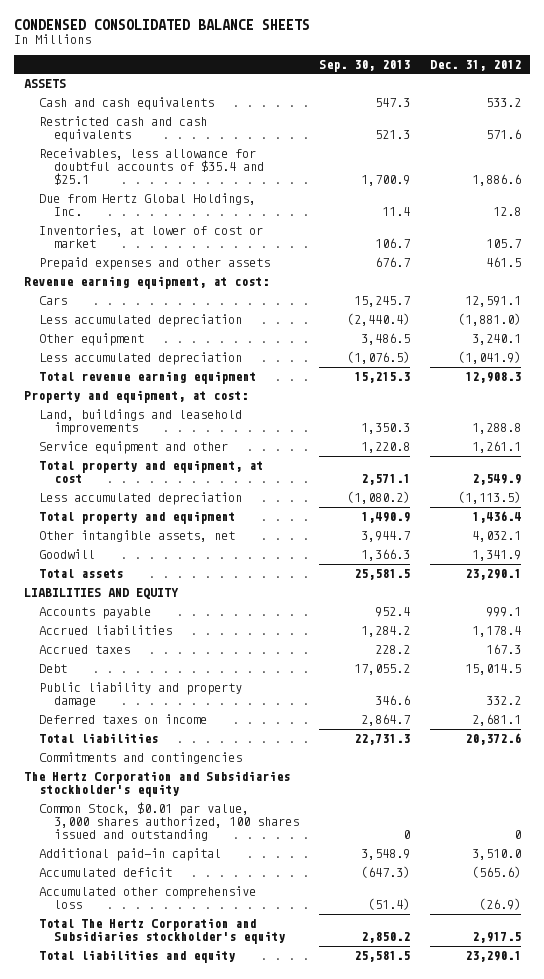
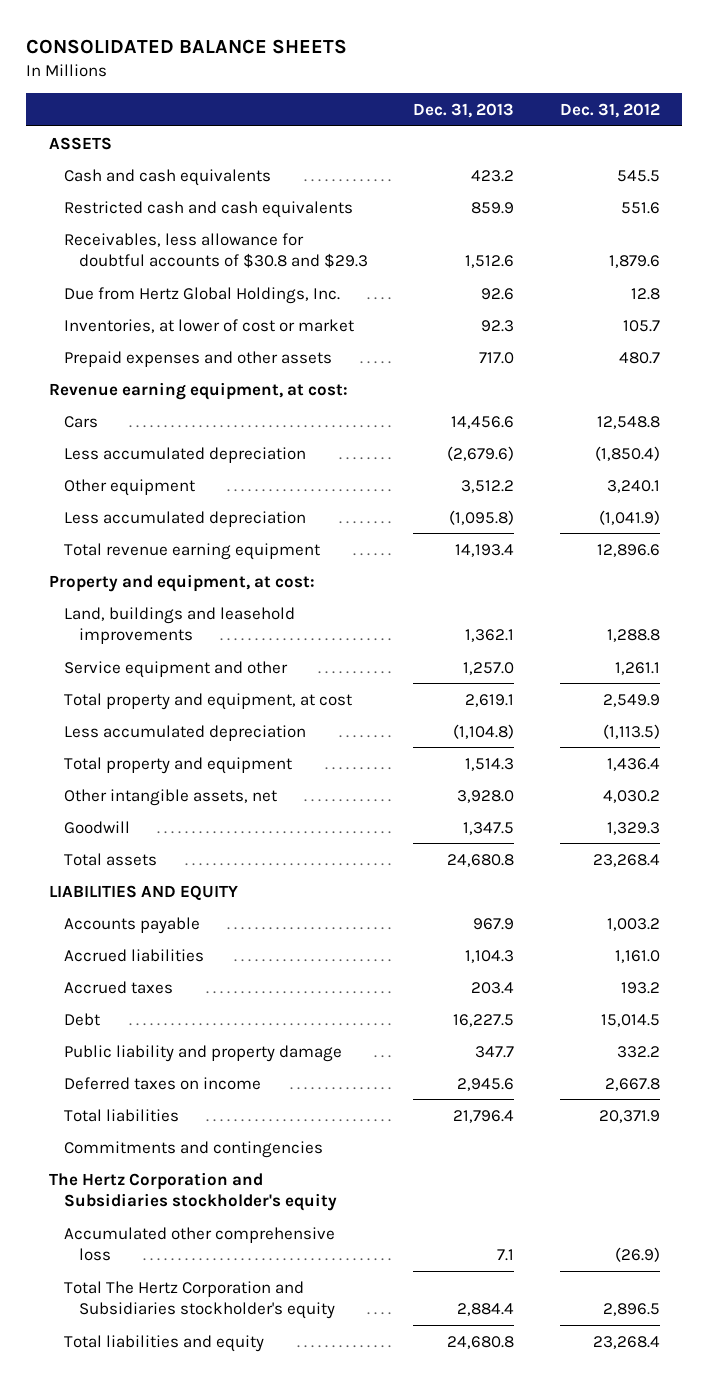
- CONDENSED CONSOLIDATED BALANCE SHEETS
+ CONSOLIDATED BALANCE SHEETS
- | Sep. 30, 2013 | Dec. 31, 2012
+ | Dec. 31, 2013 | Dec. 31, 2012
- Cash and cash equivalents | 547.3 | 533.2
- Restricted cash and cash equivalents | 521.3 | 571.6
- Receivables, less allowance for doubtful accounts of $35.4 and $25.1 | 1,700.9 | 1,886.6
+ Cash and cash equivalents | 423.2 | 545.5
+ Restricted cash and cash equivalents | 859.9 | 551.6
+ Receivables, less allowance for doubtful accounts of $30.8 and $29.3 | 1,512.6 | 1,879.6
- Prepaid expenses and other assets | 676.7 | 461.5
+ Prepaid expenses and other assets | 717.0 | 480.7
- Cars | 15,245.7 | 12,591.1
- Less accumulated depreciation | (2,440.4) | (1,881.0)
+ Cars | 14,456.6 | 12,548.8
+ Less accumulated depreciation | (2,679.6) | (1,850.4)
- Total revenue earning equipment | 15,215.3 | 12,908.3
+ Total revenue earning equipment | 14,193.4 | 12,896.6
- Other intangible assets, net | 3,944.7 | 4,032.1
- Goodwill | 1,366.3 | 1,341.9
- Total assets | 25,581.5 | 23,290.1
+ Other intangible assets, net | 3,928.0 | 4,030.2
+ Goodwill | 1,347.5 | 1,329.3
+ Total assets | 24,680.8 | 23,268.4
- Accounts payable | 952.4 | 999.1
- Accrued liabilities | 1,284.2 | 1,178.4
- Accrued taxes | 228.2 | 167.3
+ Accounts payable | 967.9 | 1,003.2
+ Accrued liabilities | 1,104.3 | 1,161.0
+ Accrued taxes | 203.4 | 193.2
- Deferred taxes on income | 2,864.7 | 2,681.1
- Total liabilities | 22,731.3 | 20,372.6
+ Deferred taxes on income | 2,945.6 | 2,667.8
+ Total liabilities | 21,796.4 | 20,371.9
- Common Stock, $0.01 par value, 3,000 shares authorized, 100 shares issued and outstanding | 0 | 0
- Additional paid-in capital | 3,548.9 | 3,510.0
- Accumulated deficit | (647.3) | (565.6)
- Total The Hertz Corporation and Subsidiaries stockholder's equity | 2,850.2 | 2,917.5
- Total liabilities and equity | 25,581.5 | 23,290.1
+ Total The Hertz Corporation and Subsidiaries stockholder's equity | 2,884.4 | 2,896.5
+ Total liabilities and equity | 24,680.8 | 23,268.4

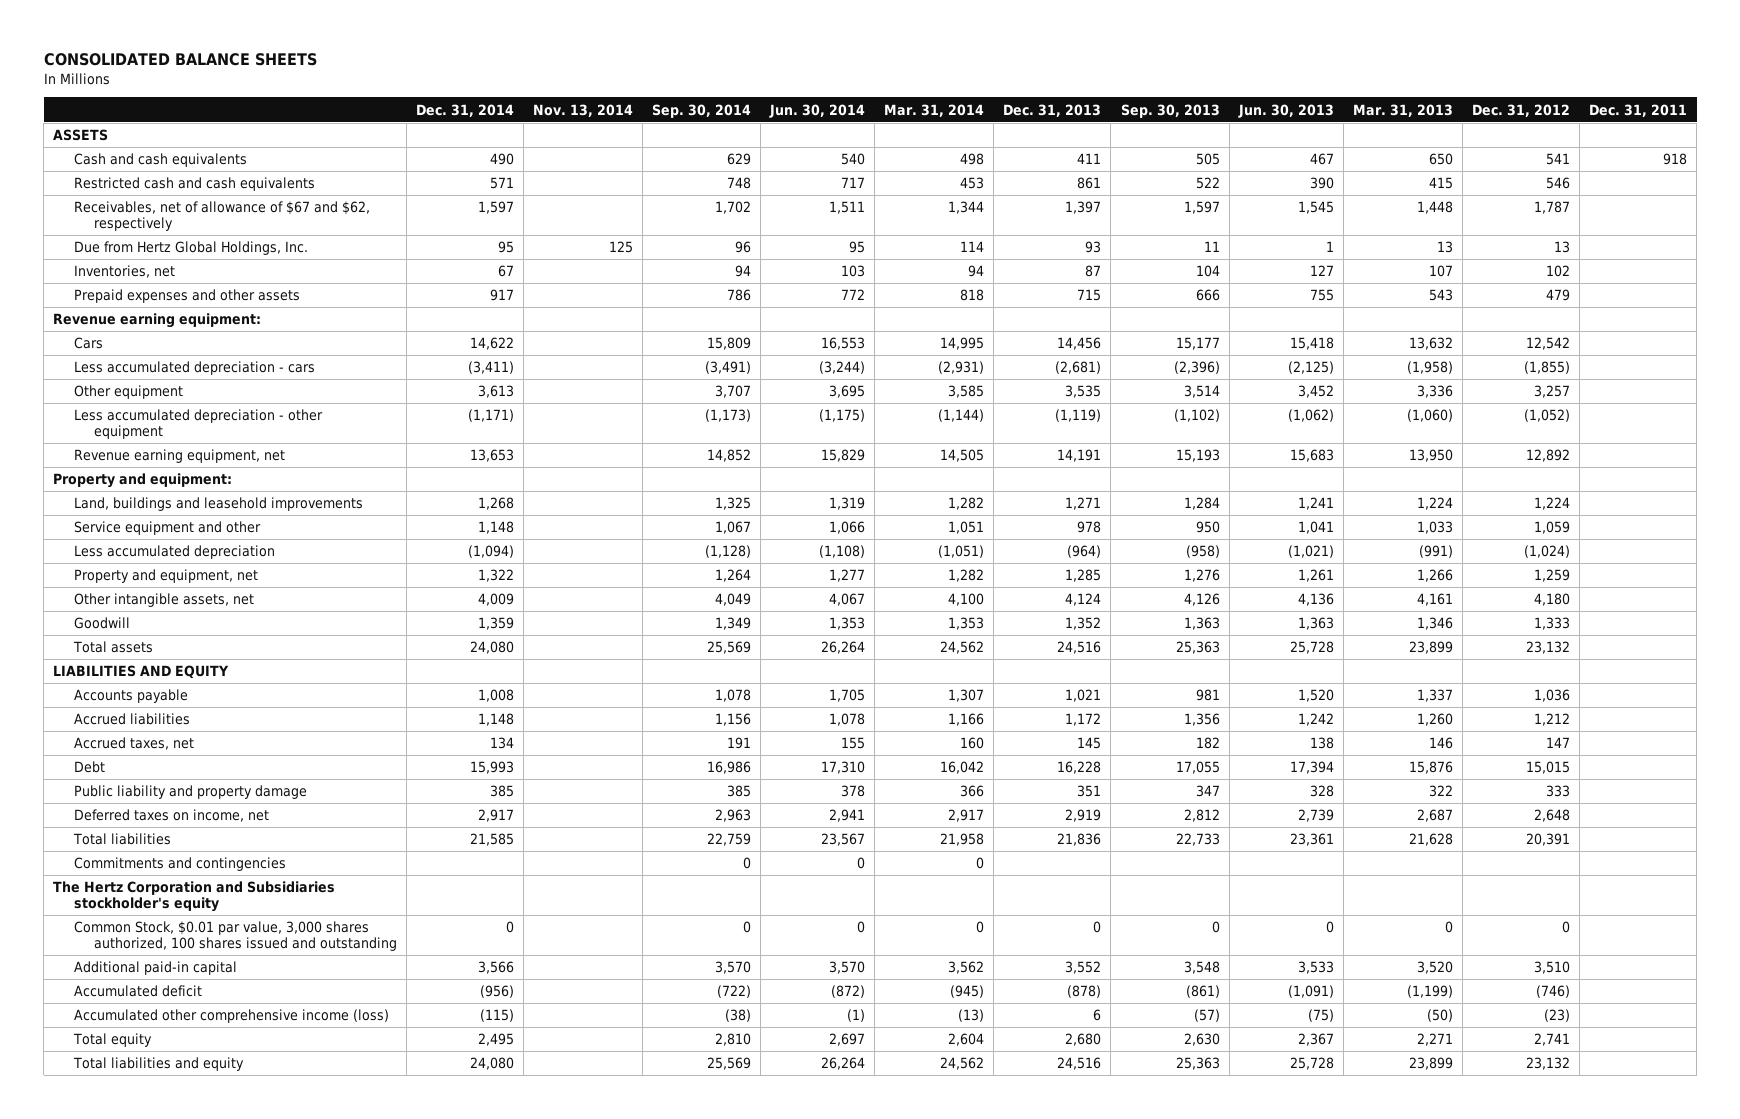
- | Dec. 31, 2013 | Dec. 31, 2012
+ | Dec. 31, 2014 | Nov. 13, 2014 | Sep. 30, 2014 | Jun. 30, 2014 | Mar. 31, 2014 | Dec. 31, 2013 | Sep. 30, 2013 | Jun. 30, 2013 | Mar. 31, 2013 | Dec. 31, 2012 | Dec. 31, 2011
- Cash and cash equivalents | 423.2 | 545.5
- Restricted cash and cash equivalents | 859.9 | 551.6
- Receivables, less allowance for doubtful accounts of $30.8 and $29.3 | 1,512.6 | 1,879.6
- Due from Hertz Global Holdings, Inc. | 92.6 | 12.8
- Inventories, at lower of cost or market | 92.3 | 105.7
- Prepaid expenses and other assets | 717.0 | 480.7
- Revenue earning equipment, at cost:
- Cars | 14,456.6 | 12,548.8
- Less accumulated depreciation | (2,679.6) | (1,850.4)
- Other equipment | 3,512.2 | 3,240.1
- Less accumulated depreciation | (1,095.8) | (1,041.9)
- Total revenue earning equipment | 14,193.4 | 12,896.6
- Property and equipment, at cost:
- Land, buildings and leasehold improvements | 1,362.1 | 1,288.8
- Service equipment and other | 1,257.0 | 1,261.1
- Total property and equipment, at cost | 2,619.1 | 2,549.9
- Less accumulated depreciation | (1,104.8) | (1,113.5)
- Total property and equipment | 1,514.3 | 1,436.4
- Other intangible assets, net | 3,928.0 | 4,030.2
- Goodwill | 1,347.5 | 1,329.3
- Total assets | 24,680.8 | 23,268.4
+ Cash and cash equivalents | 490 | | 629 | 540 | 498 | 411 | 505 | 467 | 650 | 541 | 918
+ Restricted cash and cash equivalents | 571 | | 748 | 717 | 453 | 861 | 522 | 390 | 415 | 546 |
+ Receivables, net of allowance of $67 and $62, respectively | 1,597 | | 1,702 | 1,511 | 1,344 | 1,397 | 1,597 | 1,545 | 1,448 | 1,787 |
+ Due from Hertz Global Holdings, Inc. | 95 | 125 | 96 | 95 | 114 | 93 | 11 | 1 | 13 | 13 |
+ Inventories, net | 67 | | 94 | 103 | 94 | 87 | 104 | 127 | 107 | 102 |
+ Prepaid expenses and other assets | 917 | | 786 | 772 | 818 | 715 | 666 | 755 | 543 | 479 |
+ Revenue earning equipment:
+ Cars | 14,622 | | 15,809 | 16,553 | 14,995 | 14,456 | 15,177 | 15,418 | 13,632 | 12,542 |
+ Less accumulated depreciation - cars | (3,411) | | (3,491) | (3,244) | (2,931) | (2,681) | (2,396) | (2,125) | (1,958) | (1,855) |
+ Other equipment | 3,613 | | 3,707 | 3,695 | 3,585 | 3,535 | 3,514 | 3,452 | 3,336 | 3,257 |
+ Less accumulated depreciation - other equipment | (1,171) | | (1,173) | (1,175) | (1,144) | (1,119) | (1,102) | (1,062) | (1,060) | (1,052) |
+ Revenue earning equipment, net | 13,653 | | 14,852 | 15,829 | 14,505 | 14,191 | 15,193 | 15,683 | 13,950 | 12,892 |
+ Property and equipment:
+ Land, buildings and leasehold improvements | 1,268 | | 1,325 | 1,319 | 1,282 | 1,271 | 1,284 | 1,241 | 1,224 | 1,224 |
+ Service equipment and other | 1,148 | | 1,067 | 1,066 | 1,051 | 978 | 950 | 1,041 | 1,033 | 1,059 |
+ Less accumulated depreciation | (1,094) | | (1,128) | (1,108) | (1,051) | (964) | (958) | (1,021) | (991) | (1,024) |
+ Property and equipment, net | 1,322 | | 1,264 | 1,277 | 1,282 | 1,285 | 1,276 | 1,261 | 1,266 | 1,259 |
+ Other intangible assets, net | 4,009 | | 4,049 | 4,067 | 4,100 | 4,124 | 4,126 | 4,136 | 4,161 | 4,180 |
+ Goodwill | 1,359 | | 1,349 | 1,353 | 1,353 | 1,352 | 1,363 | 1,363 | 1,346 | 1,333 |
+ Total assets | 24,080 | | 25,569 | 26,264 | 24,562 | 24,516 | 25,363 | 25,728 | 23,899 | 23,132 |
- Accounts payable | 967.9 | 1,003.2
- Accrued liabilities | 1,104.3 | 1,161.0
- Accrued taxes | 203.4 | 193.2
- Debt | 16,227.5 | 15,014.5
- Public liability and property damage | 347.7 | 332.2
- Deferred taxes on income | 2,945.6 | 2,667.8
- Total liabilities | 21,796.4 | 20,371.9
+ Accounts payable | 1,008 | | 1,078 | 1,705 | 1,307 | 1,021 | 981 | 1,520 | 1,337 | 1,036 |
+ Accrued liabilities | 1,148 | | 1,156 | 1,078 | 1,166 | 1,172 | 1,356 | 1,242 | 1,260 | 1,212 |
+ Accrued taxes, net | 134 | | 191 | 155 | 160 | 145 | 182 | 138 | 146 | 147 |
+ Debt | 15,993 | | 16,986 | 17,310 | 16,042 | 16,228 | 17,055 | 17,394 | 15,876 | 15,015 |
+ Public liability and property damage | 385 | | 385 | 378 | 366 | 351 | 347 | 328 | 322 | 333 |
+ Deferred taxes on income, net | 2,917 | | 2,963 | 2,941 | 2,917 | 2,919 | 2,812 | 2,739 | 2,687 | 2,648 |
+ Total liabilities | 21,585 | | 22,759 | 23,567 | 21,958 | 21,836 | 22,733 | 23,361 | 21,628 | 20,391 |
- Accumulated other comprehensive loss | 7.1 | (26.9)
- Total The Hertz Corporation and Subsidiaries stockholder's equity | 2,884.4 | 2,896.5
- Total liabilities and equity | 24,680.8 | 23,268.4
+ Common Stock, $0.01 par value, 3,000 shares authorized, 100 shares issued and outstanding | 0 | | 0 | 0 | 0 | 0 | 0 | 0 | 0 | 0 |
+ Additional paid-in capital | 3,566 | | 3,570 | 3,570 | 3,562 | 3,552 | 3,548 | 3,533 | 3,520 | 3,510 |
+ Accumulated deficit | (956) | | (722) | (872) | (945) | (878) | (861) | (1,091) | (1,199) | (746) |
+ Accumulated other comprehensive income (loss) | (115) | | (38) | (1) | (13) | 6 | (57) | (75) | (50) | (23) |
+ Total equity | 2,495 | | 2,810 | 2,697 | 2,604 | 2,680 | 2,630 | 2,367 | 2,271 | 2,741 |
+ Total liabilities and equity | 24,080 | | 25,569 | 26,264 | 24,562 | 24,516 | 25,363 | 25,728 | 23,899 | 23,132 |

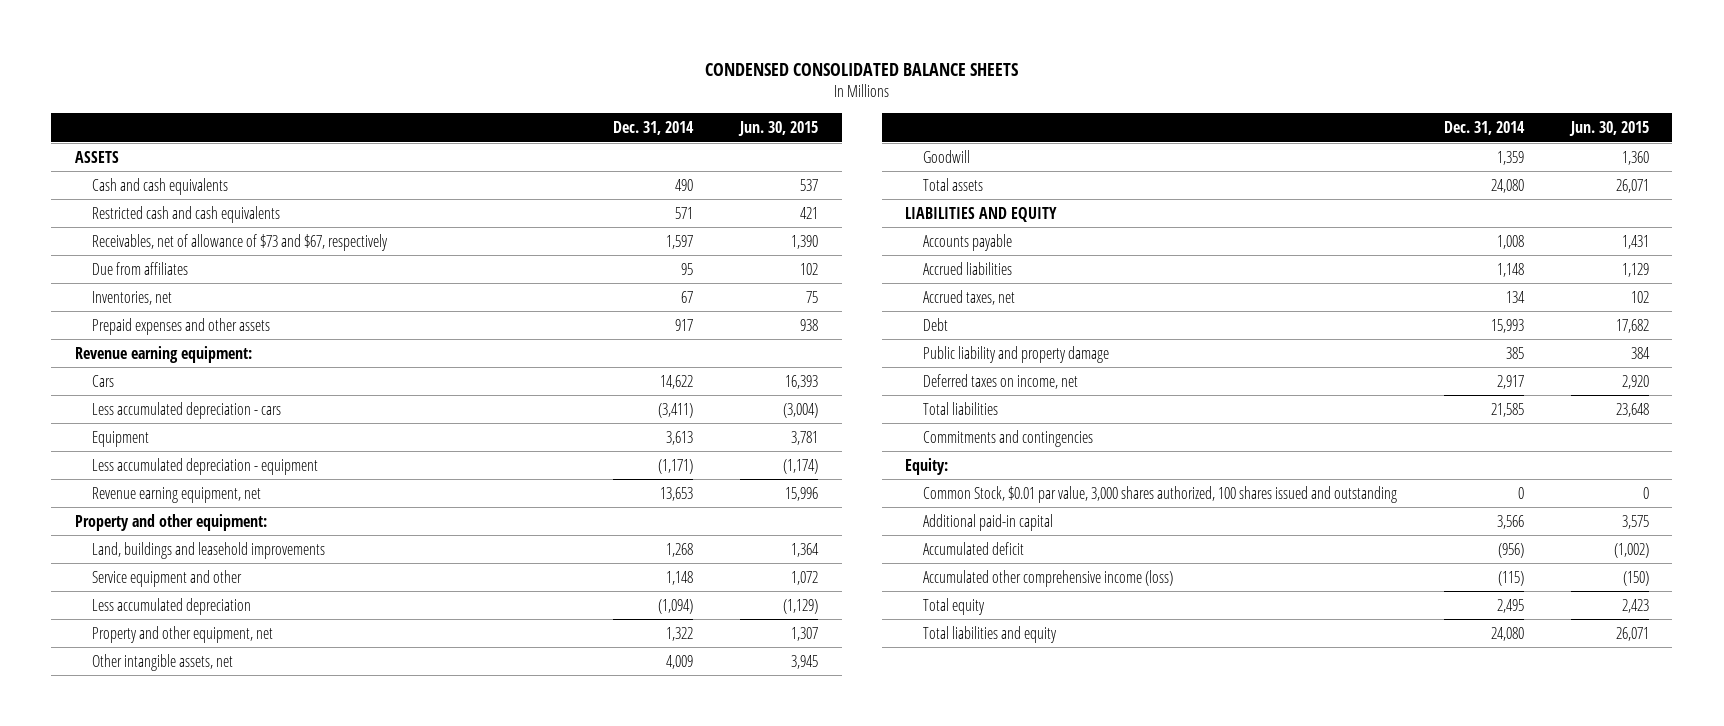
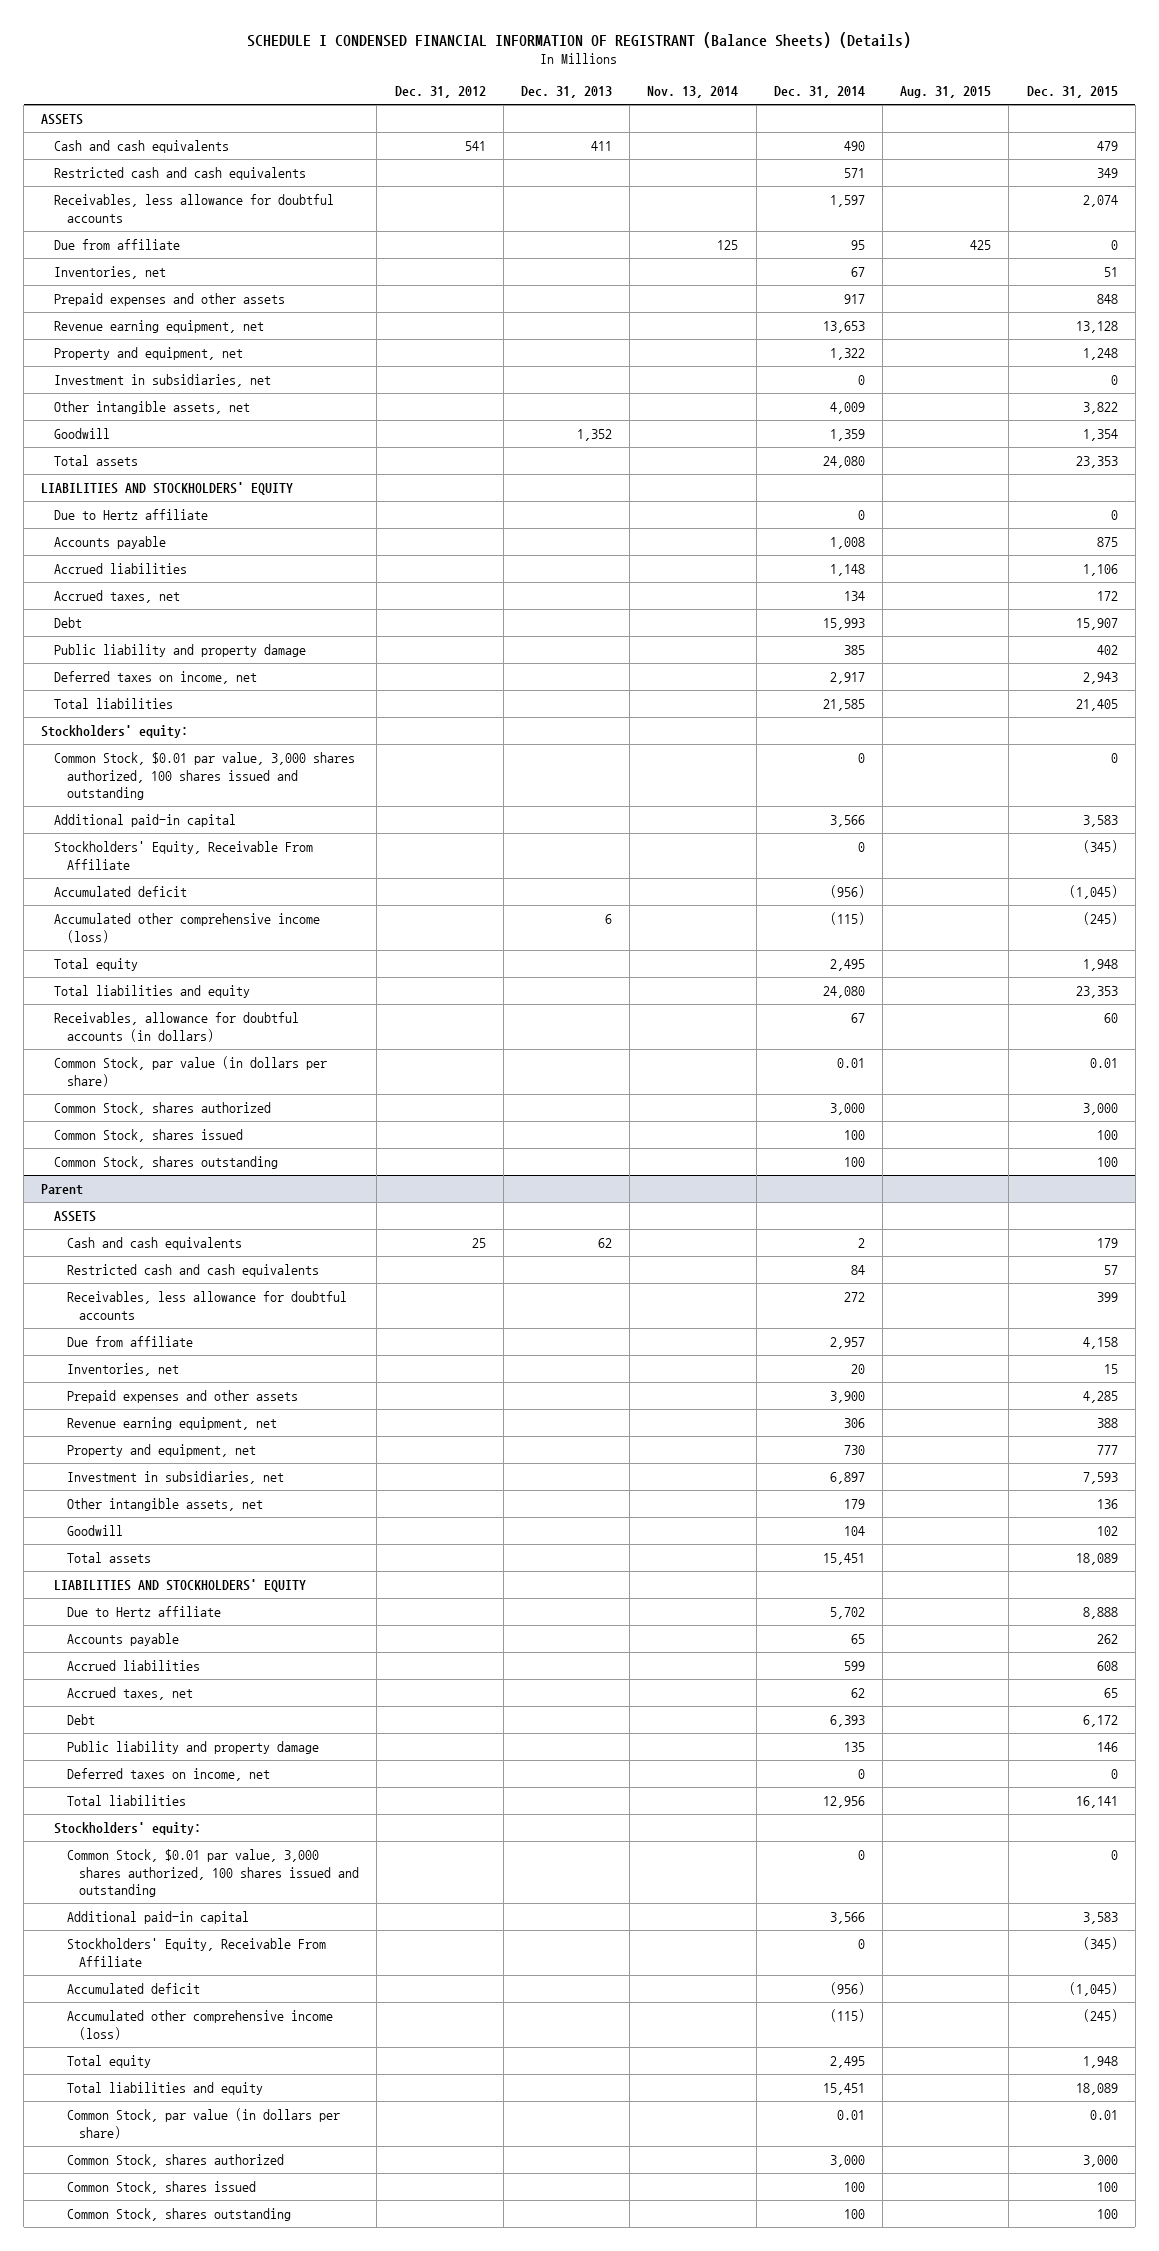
- CONDENSED CONSOLIDATED BALANCE SHEETS
+ SCHEDULE I CONDENSED FINANCIAL INFORMATION OF REGISTRANT (Balance Sheets) (Details)
- | Dec. 31, 2014 | Jun. 30, 2015
+ | Dec. 31, 2012 | Dec. 31, 2013 | Nov. 13, 2014 | Dec. 31, 2014 | Aug. 31, 2015 | Dec. 31, 2015
- Receivables, net of allowance of $73 and $67, respectively | 1,597 | 1,390
- Due from affiliates | 95 | 102
+ Receivables, less allowance for doubtful accounts | | | | 1,597 | | 2,074
+ Due from affiliate | | | 125 | 95 | 425 | 0
- Revenue earning equipment:
- Cars | 14,622 | 16,393
- Less accumulated depreciation - cars | (3,411) | (3,004)
- Equipment | 3,613 | 3,781
- Less accumulated depreciation - equipment | (1,171) | (1,174)
- Property and other equipment:
- Land, buildings and leasehold improvements | 1,268 | 1,364
- Service equipment and other | 1,148 | 1,072
- Less accumulated depreciation | (1,094) | (1,129)
- Property and other equipment, net | 1,322 | 1,307
+ Property and equipment, net | | | | 1,322 | | 1,248
+ Investment in subsidiaries, net | | | | 0 | | 0
- LIABILITIES AND EQUITY
+ LIABILITIES AND STOCKHOLDERS' EQUITY
+ Due to Hertz affiliate | | | | 0 | | 0
- Commitments and contingencies
- Equity:
+ Stockholders' equity:
+ Stockholders' Equity, Receivable From Affiliate | | | | 0 | | (345)
+ Receivables, allowance for doubtful accounts (in dollars) | | | | 67 | | 60
+ Common Stock, par value (in dollars per share) | | | | 0.01 | | 0.01
+ Common Stock, shares authorized | | | | 3,000 | | 3,000
+ Common Stock, shares issued | | | | 100 | | 100
+ Common Stock, shares outstanding | | | | 100 | | 100
+ Parent
+ ASSETS
+ Cash and cash equivalents | 25 | 62 | | 2 | | 179
+ Restricted cash and cash equivalents | | | | 84 | | 57
+ Receivables, less allowance for doubtful accounts | | | | 272 | | 399
+ Due from affiliate | | | | 2,957 | | 4,158
+ Inventories, net | | | | 20 | | 15
+ Prepaid expenses and other assets | | | | 3,900 | | 4,285
+ Revenue earning equipment, net | | | | 306 | | 388
+ Property and equipment, net | | | | 730 | | 777
+ Investment in subsidiaries, net | | | | 6,897 | | 7,593
+ Other intangible assets, net | | | | 179 | | 136
+ Goodwill | | | | 104 | | 102
+ Total assets | | | | 15,451 | | 18,089
+ LIABILITIES AND STOCKHOLDERS' EQUITY
+ Due to Hertz affiliate | | | | 5,702 | | 8,888
+ Accounts payable | | | | 65 | | 262
+ Accrued liabilities | | | | 599 | | 608
+ Accrued taxes, net | | | | 62 | | 65
+ Debt | | | | 6,393 | | 6,172
+ Public liability and property damage | | | | 135 | | 146
+ Deferred taxes on income, net | | | | 0 | | 0
+ Total liabilities | | | | 12,956 | | 16,141
+ Stockholders' equity:
+ Common Stock, $0.01 par value, 3,000 shares authorized, 100 shares issued and outstanding | | | | 0 | | 0
+ Additional paid-in capital | | | | 3,566 | | 3,583
+ Stockholders' Equity, Receivable From Affiliate | | | | 0 | | (345)
+ Accumulated deficit | | | | (956) | | (1,045)
+ Accumulated other comprehensive income (loss) | | | | (115) | | (245)
+ Total equity | | | | 2,495 | | 1,948
+ Total liabilities and equity | | | | 15,451 | | 18,089
+ Common Stock, par value (in dollars per share) | | | | 0.01 | | 0.01
+ Common Stock, shares authorized | | | | 3,000 | | 3,000
+ Common Stock, shares issued | | | | 100 | | 100
+ Common Stock, shares outstanding | | | | 100 | | 100

